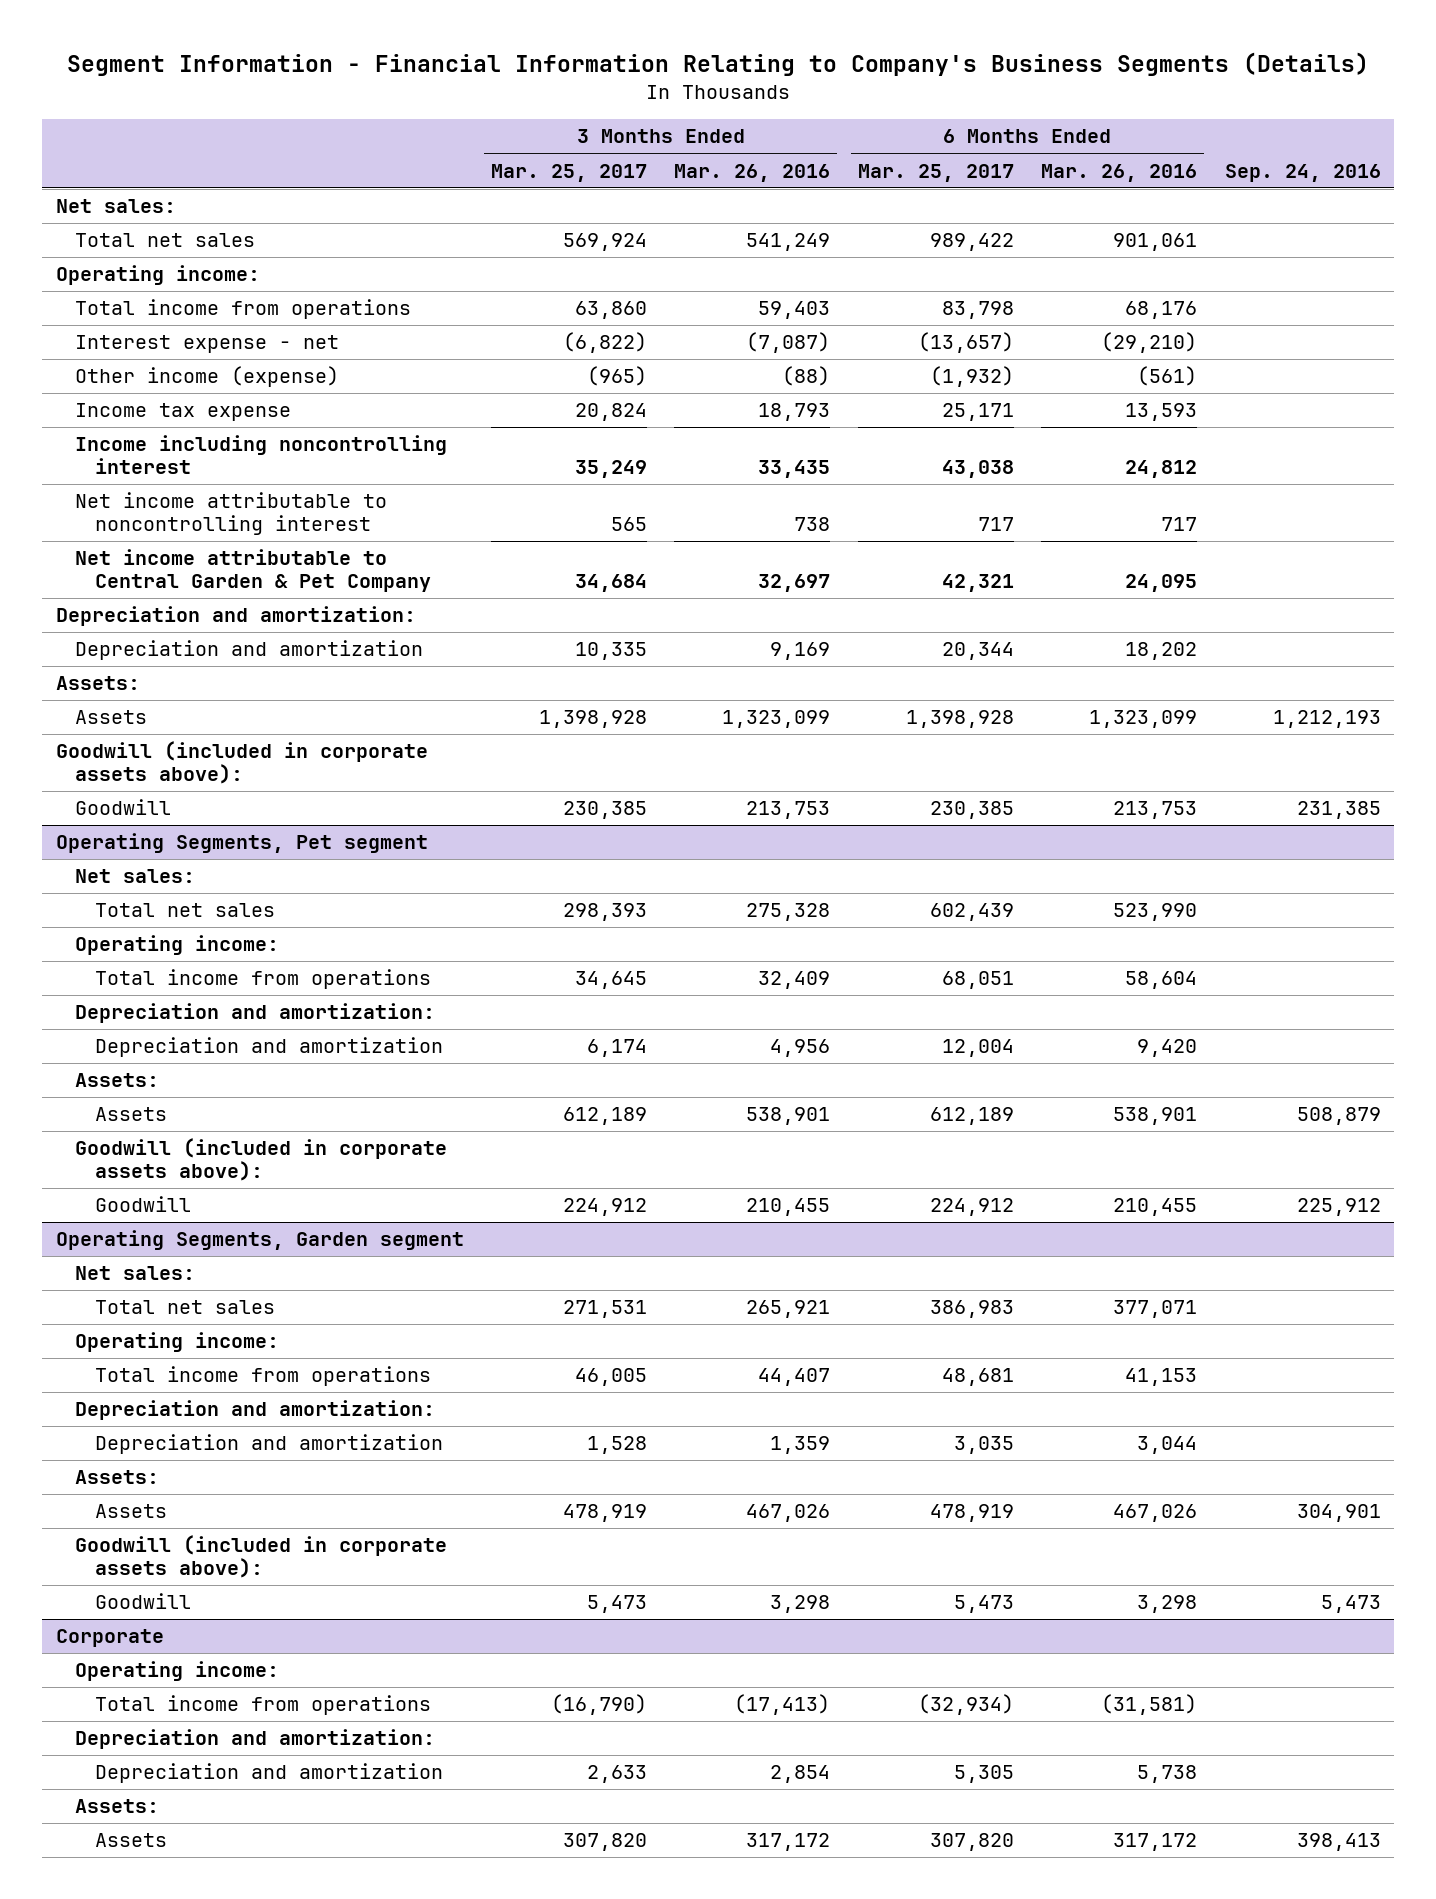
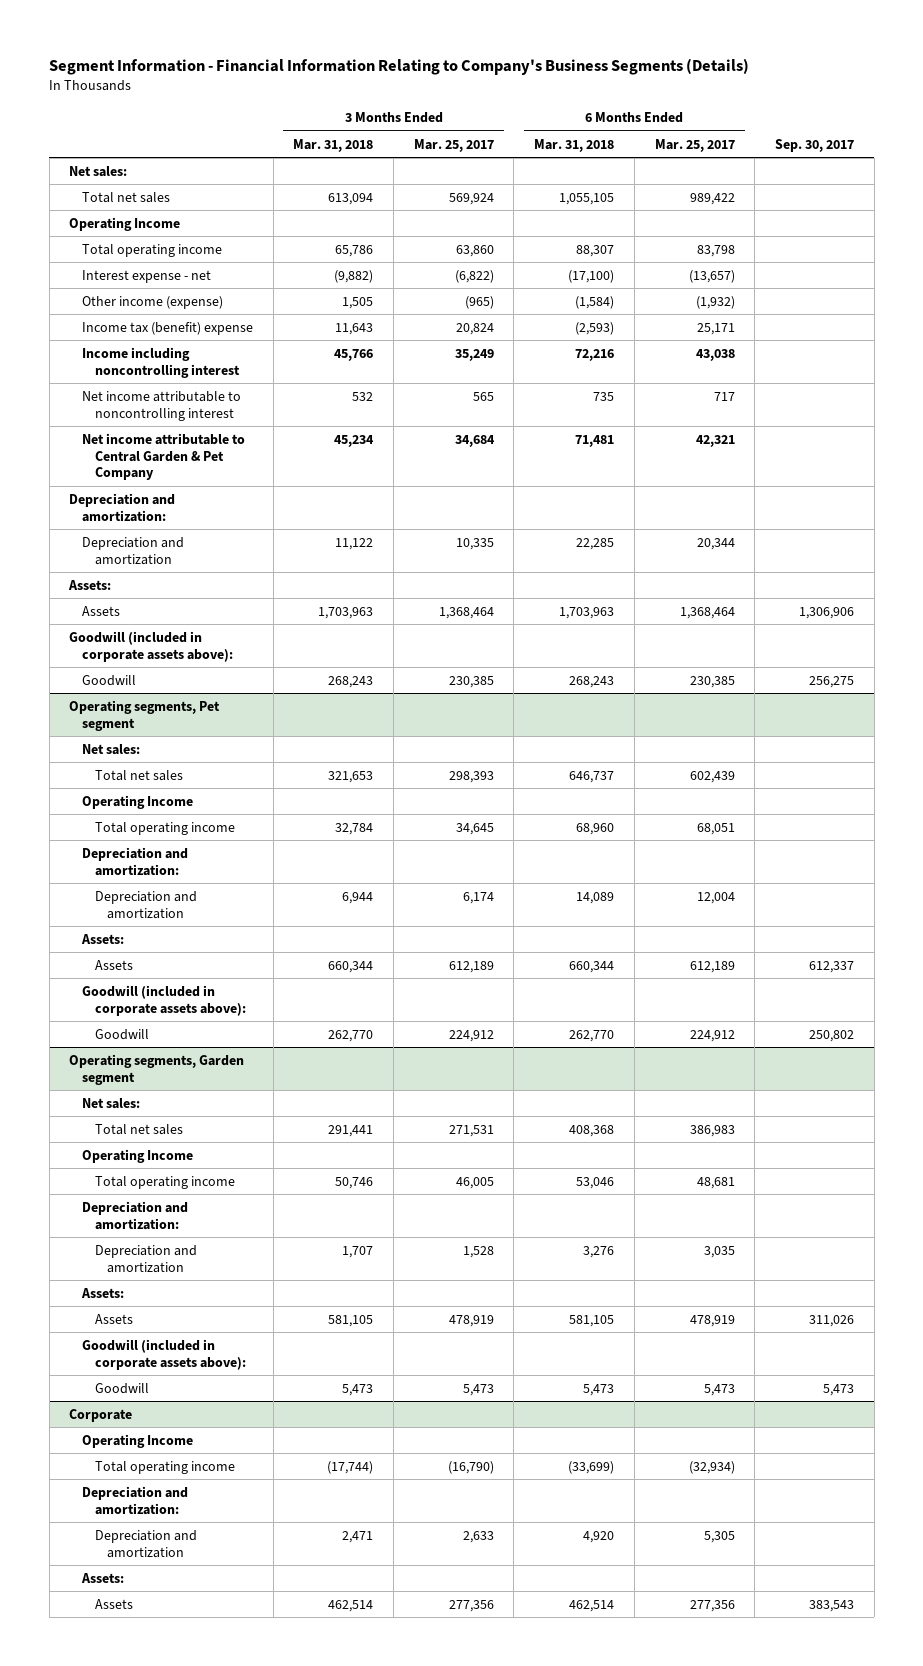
- | 3 Months Ended Mar. 25, 2017 | 3 Months Ended Mar. 26, 2016 | 6 Months Ended Mar. 25, 2017 | 6 Months Ended Mar. 26, 2016 | Sep. 24, 2016
+ | 3 Months Ended Mar. 31, 2018 | 3 Months Ended Mar. 25, 2017 | 6 Months Ended Mar. 31, 2018 | 6 Months Ended Mar. 25, 2017 | Sep. 30, 2017
- Operating income:
- Total income from operations | 63,860 | 59,403 | 83,798 | 68,176 |
+ Operating Income
+ Total operating income | 65,786 | 63,860 | 88,307 | 83,798 |
- Income tax expense | 20,824 | 18,793 | 25,171 | 13,593 |
+ Income tax (benefit) expense | 11,643 | 20,824 | (2,593) | 25,171 |
- Assets | 1,398,928 | 1,323,099 | 1,398,928 | 1,323,099 | 1,212,193
+ Assets | 1,703,963 | 1,368,464 | 1,703,963 | 1,368,464 | 1,306,906
- Operating Segments, Pet segment
+ Operating segments, Pet segment
- Operating income:
- Total income from operations | 34,645 | 32,409 | 68,051 | 58,604 |
+ Operating Income
+ Total operating income | 32,784 | 34,645 | 68,960 | 68,051 |
- Operating Segments, Garden segment
+ Operating segments, Garden segment
- Operating income:
- Total income from operations | 46,005 | 44,407 | 48,681 | 41,153 |
+ Operating Income
+ Total operating income | 50,746 | 46,005 | 53,046 | 48,681 |
@ Corporate
- Operating income:
- Total income from operations | (16,790) | (17,413) | (32,934) | (31,581) |
+ Operating Income
+ Total operating income | (17,744) | (16,790) | (33,699) | (32,934) |
- Assets | 307,820 | 317,172 | 307,820 | 317,172 | 398,413
+ Assets | 462,514 | 277,356 | 462,514 | 277,356 | 383,543

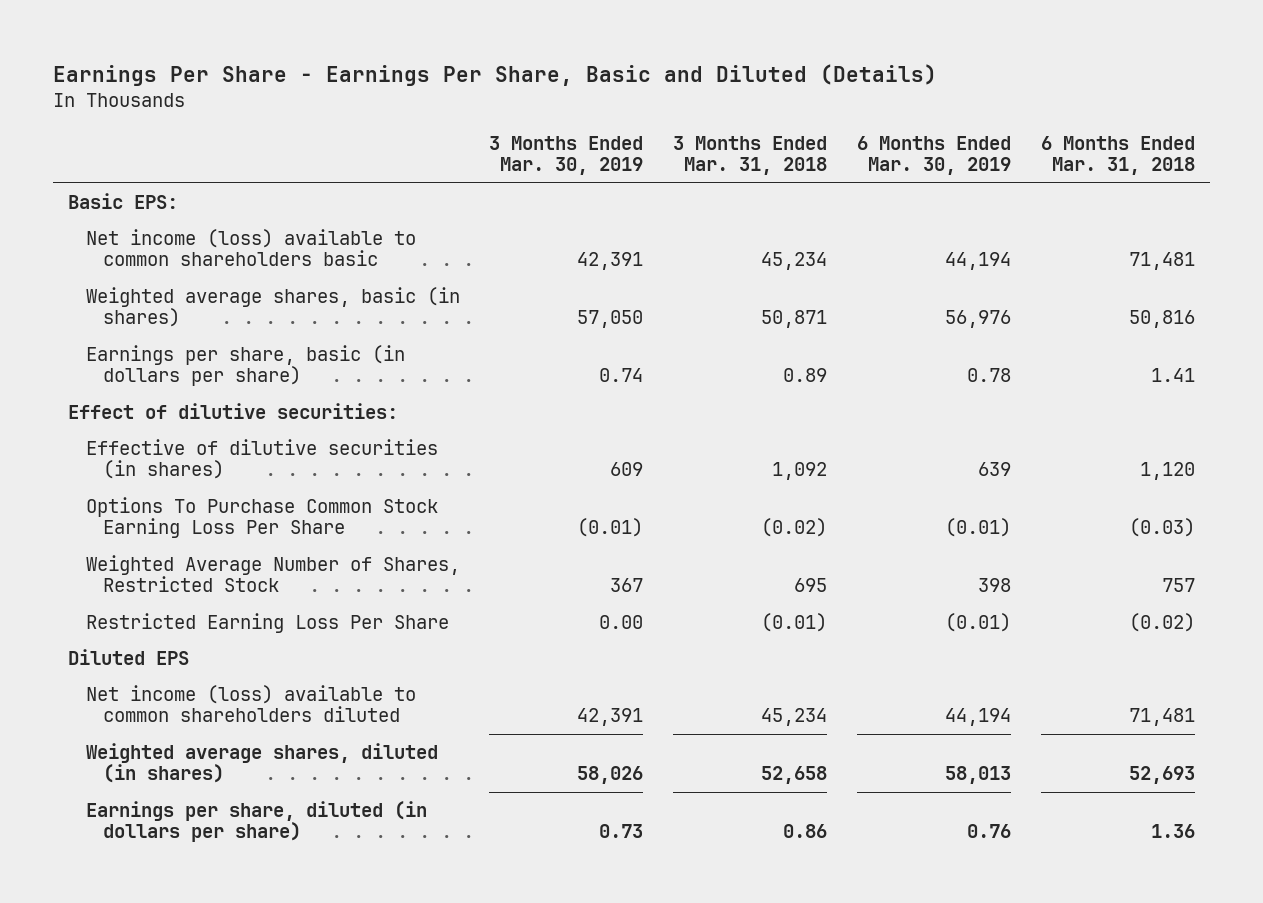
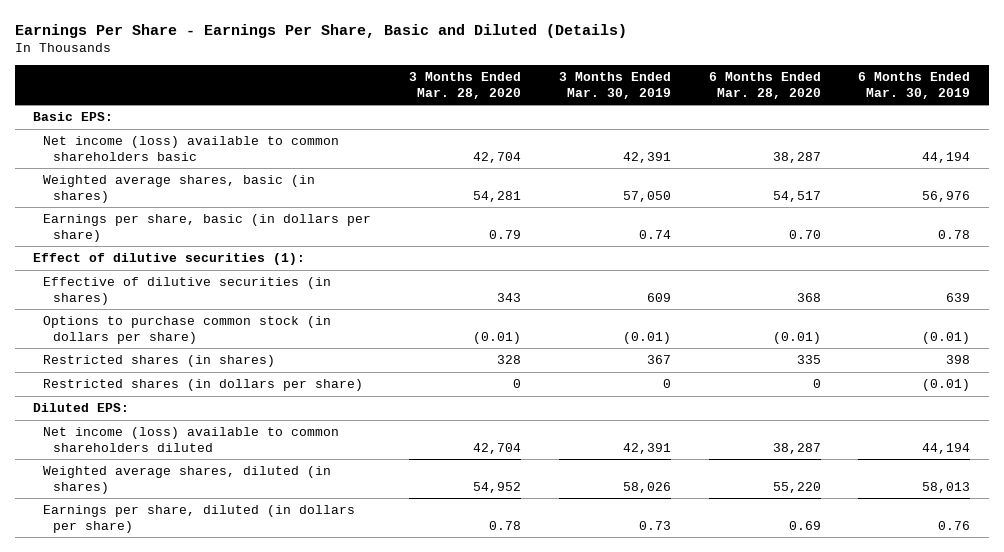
- | 3 Months Ended Mar. 30, 2019 | 3 Months Ended Mar. 31, 2018 | 6 Months Ended Mar. 30, 2019 | 6 Months Ended Mar. 31, 2018
+ | 3 Months Ended Mar. 28, 2020 | 3 Months Ended Mar. 30, 2019 | 6 Months Ended Mar. 28, 2020 | 6 Months Ended Mar. 30, 2019
- Effect of dilutive securities:
+ Effect of dilutive securities (1):
- Options To Purchase Common Stock Earning Loss Per Share | (0.01) | (0.02) | (0.01) | (0.03)
- Weighted Average Number of Shares, Restricted Stock | 367 | 695 | 398 | 757
- Restricted Earning Loss Per Share | 0.00 | (0.01) | (0.01) | (0.02)
- Diluted EPS
+ Options to purchase common stock (in dollars per share) | (0.01) | (0.01) | (0.01) | (0.01)
+ Restricted shares (in shares) | 328 | 367 | 335 | 398
+ Restricted shares (in dollars per share) | 0 | 0 | 0 | (0.01)
+ Diluted EPS:

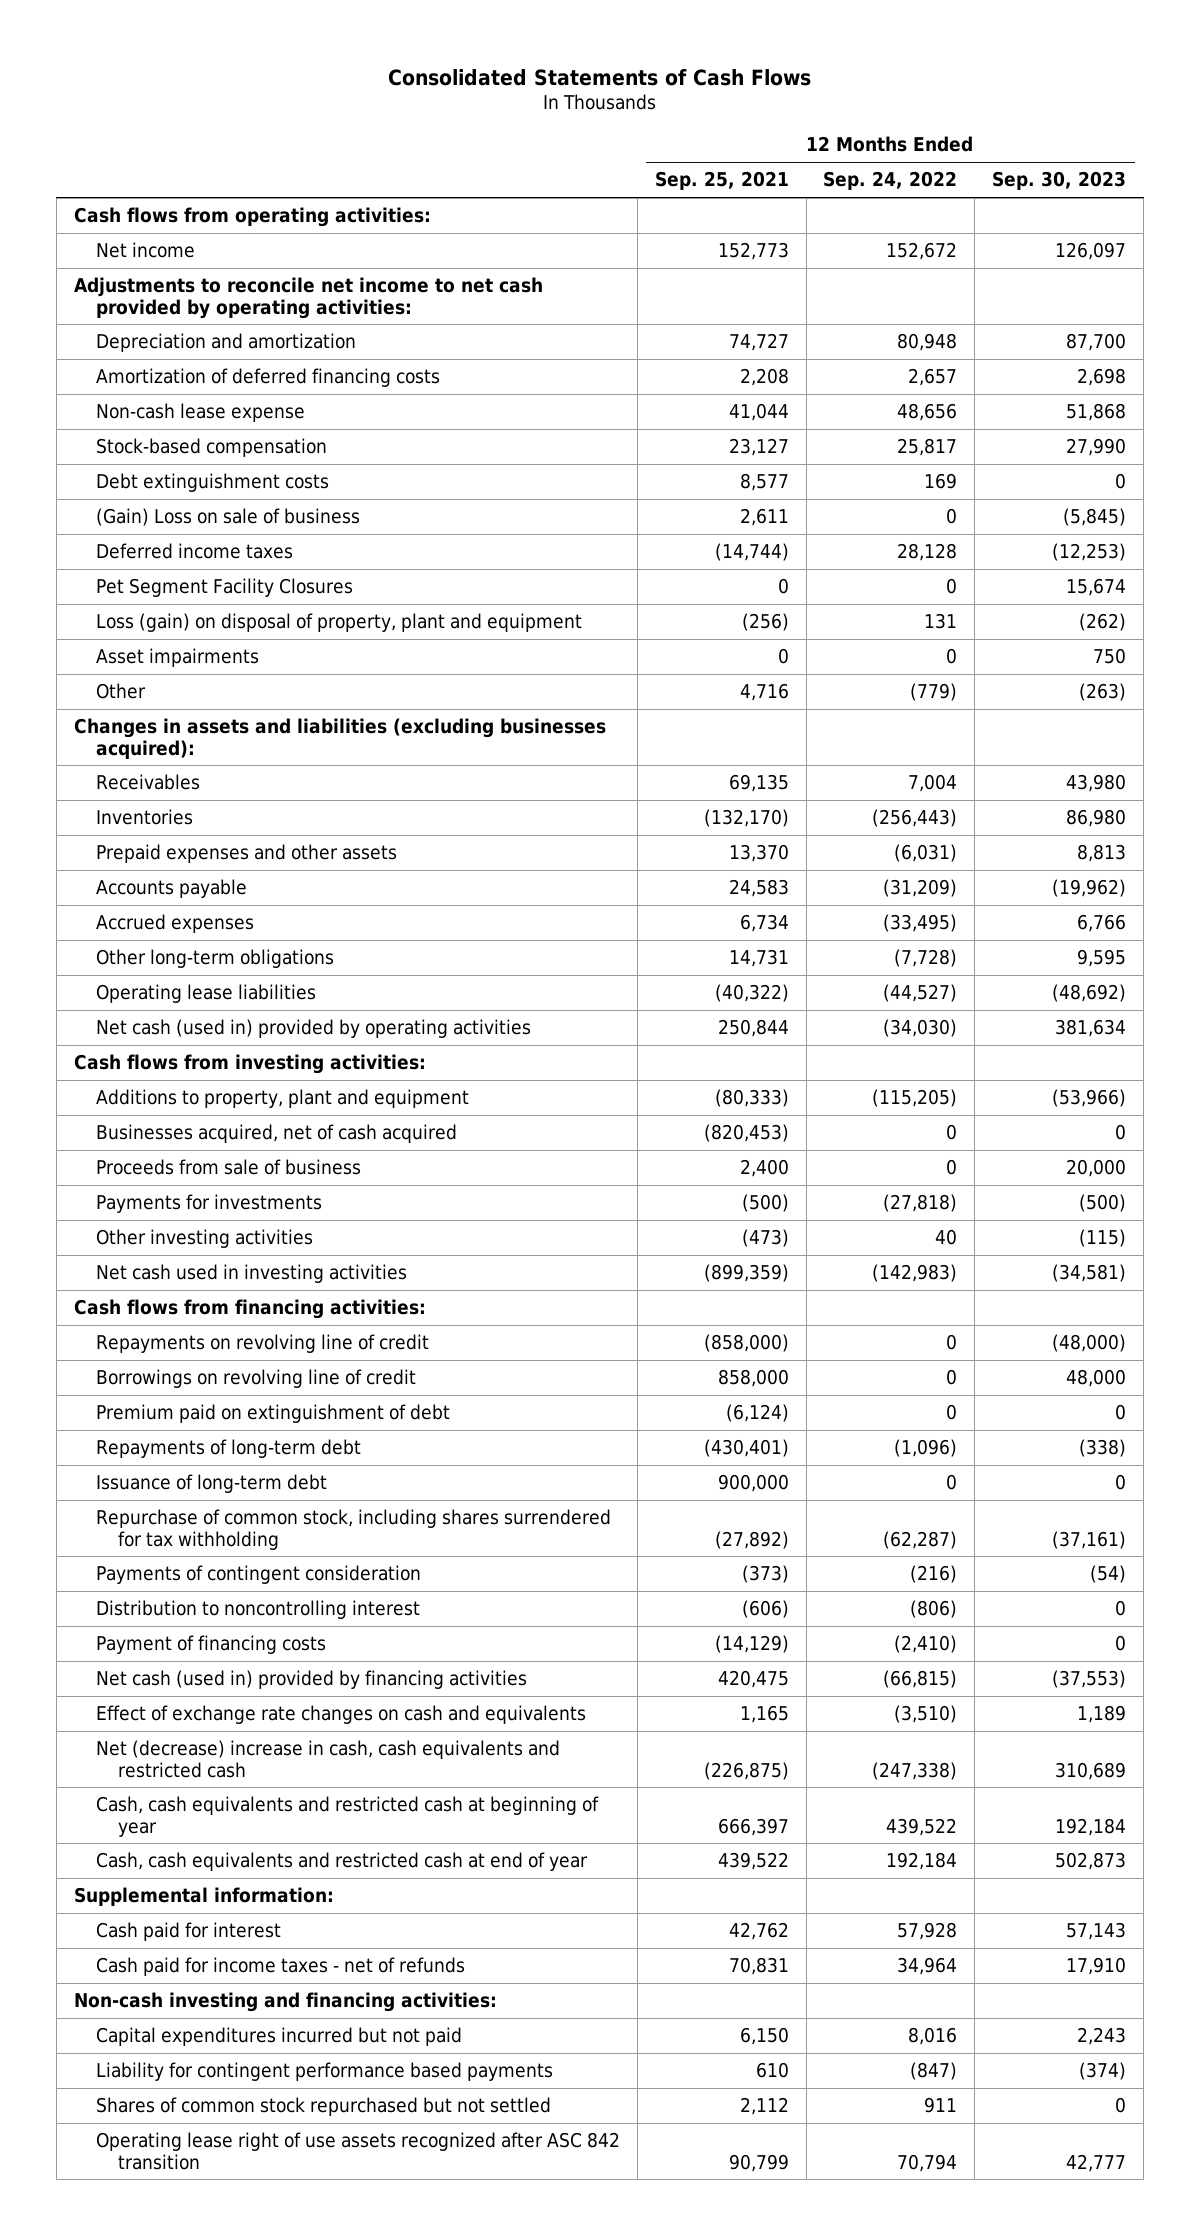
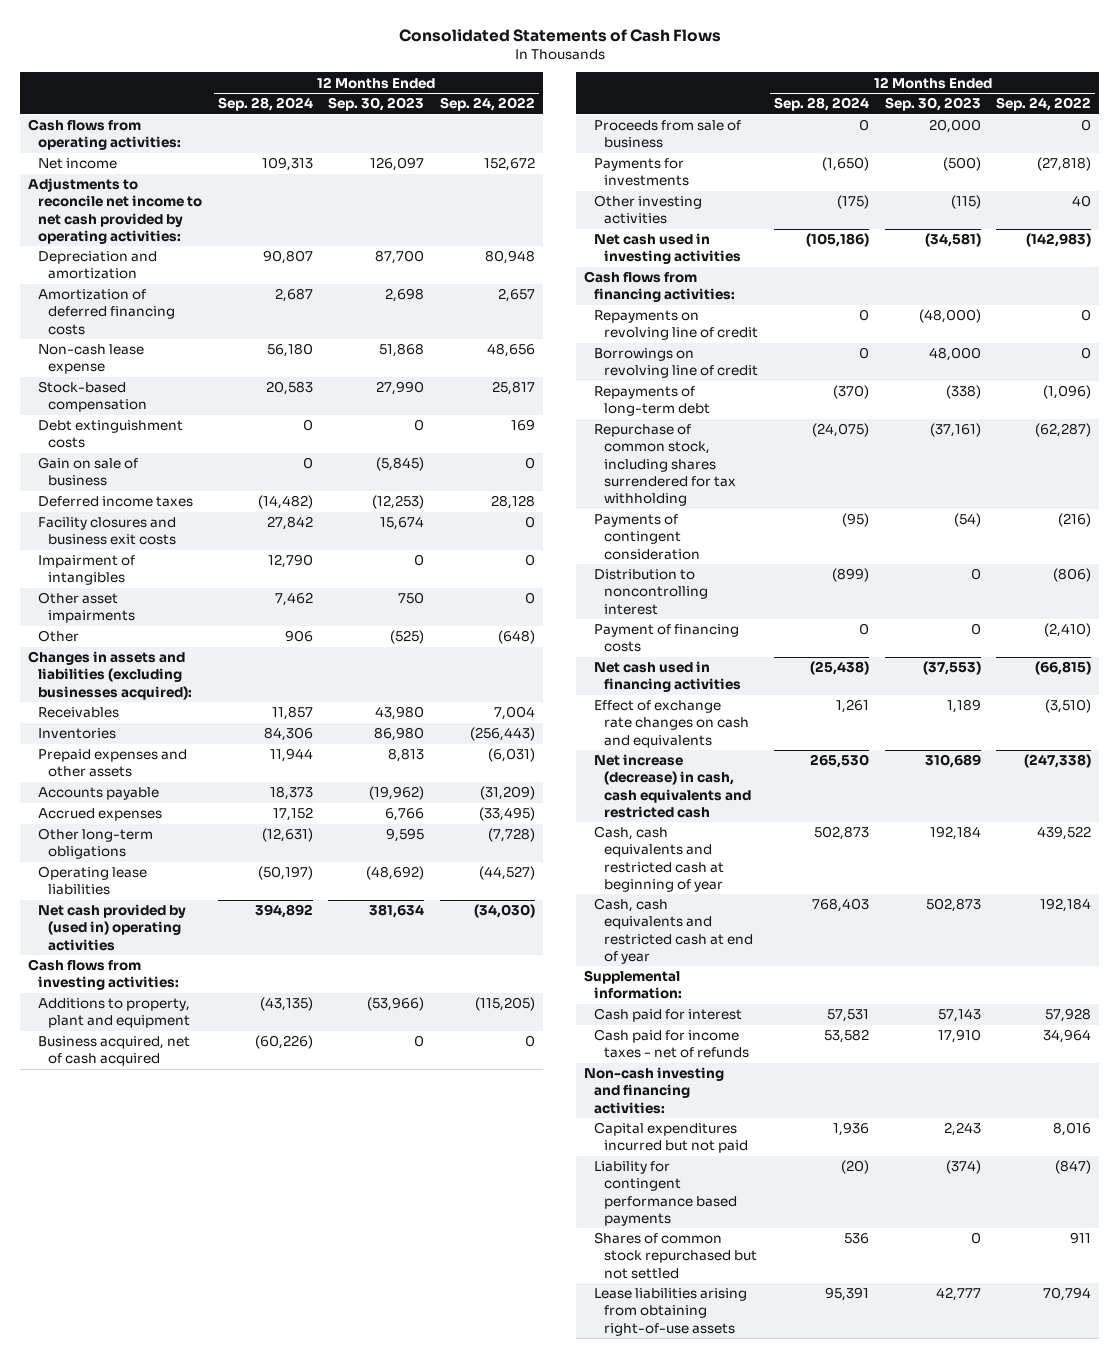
- | 12 Months Ended Sep. 25, 2021 | 12 Months Ended Sep. 24, 2022 | 12 Months Ended Sep. 30, 2023
+ | 12 Months Ended Sep. 28, 2024 | 12 Months Ended Sep. 30, 2023 | 12 Months Ended Sep. 24, 2022
- (Gain) Loss on sale of business | 2,611 | 0 | (5,845)
+ Gain on sale of business | 0 | (5,845) | 0
- Pet Segment Facility Closures | 0 | 0 | 15,674
- Loss (gain) on disposal of property, plant and equipment | (256) | 131 | (262)
- Asset impairments | 0 | 0 | 750
- Other | 4,716 | (779) | (263)
+ Facility closures and business exit costs | 27,842 | 15,674 | 0
+ Impairment of intangibles | 12,790 | 0 | 0
+ Other asset impairments | 7,462 | 750 | 0
+ Other | 906 | (525) | (648)
- Net cash (used in) provided by operating activities | 250,844 | (34,030) | 381,634
+ Net cash provided by (used in) operating activities | 394,892 | 381,634 | (34,030)
- Businesses acquired, net of cash acquired | (820,453) | 0 | 0
+ Business acquired, net of cash acquired | (60,226) | 0 | 0
- Premium paid on extinguishment of debt | (6,124) | 0 | 0
- Issuance of long-term debt | 900,000 | 0 | 0
- Net cash (used in) provided by financing activities | 420,475 | (66,815) | (37,553)
+ Net cash used in financing activities | (25,438) | (37,553) | (66,815)
- Net (decrease) increase in cash, cash equivalents and restricted cash | (226,875) | (247,338) | 310,689
+ Net increase (decrease) in cash, cash equivalents and restricted cash | 265,530 | 310,689 | (247,338)
- Operating lease right of use assets recognized after ASC 842 transition | 90,799 | 70,794 | 42,777
+ Lease liabilities arising from obtaining right-of-use assets | 95,391 | 42,777 | 70,794

